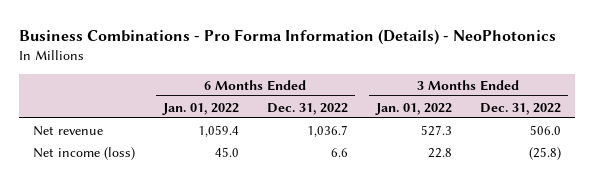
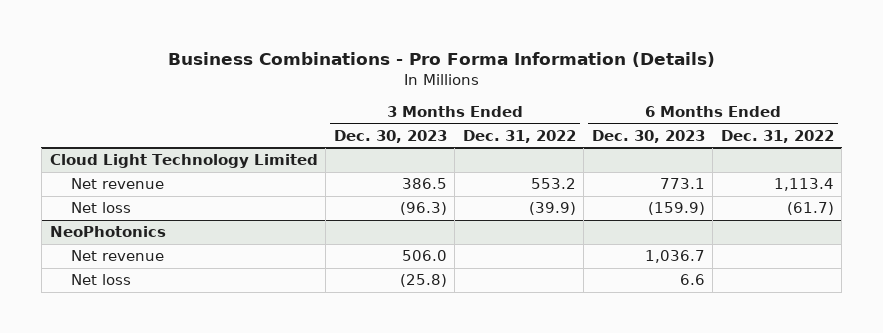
- Business Combinations - Pro Forma Information (Details) - NeoPhotonics
+ Business Combinations - Pro Forma Information (Details)
- | 6 Months Ended Jan. 01, 2022 | 6 Months Ended Dec. 31, 2022 | 3 Months Ended Jan. 01, 2022 | 3 Months Ended Dec. 31, 2022
+ | 3 Months Ended Dec. 30, 2023 | 3 Months Ended Dec. 31, 2022 | 6 Months Ended Dec. 30, 2023 | 6 Months Ended Dec. 31, 2022
- Net revenue | 1,059.4 | 1,036.7 | 527.3 | 506.0
- Net income (loss) | 45.0 | 6.6 | 22.8 | (25.8)
+ Cloud Light Technology Limited
+ Net revenue | 386.5 | 553.2 | 773.1 | 1,113.4
+ Net loss | (96.3) | (39.9) | (159.9) | (61.7)
+ NeoPhotonics
+ Net revenue | 506.0 | | 1,036.7 |
+ Net loss | (25.8) | | 6.6 |

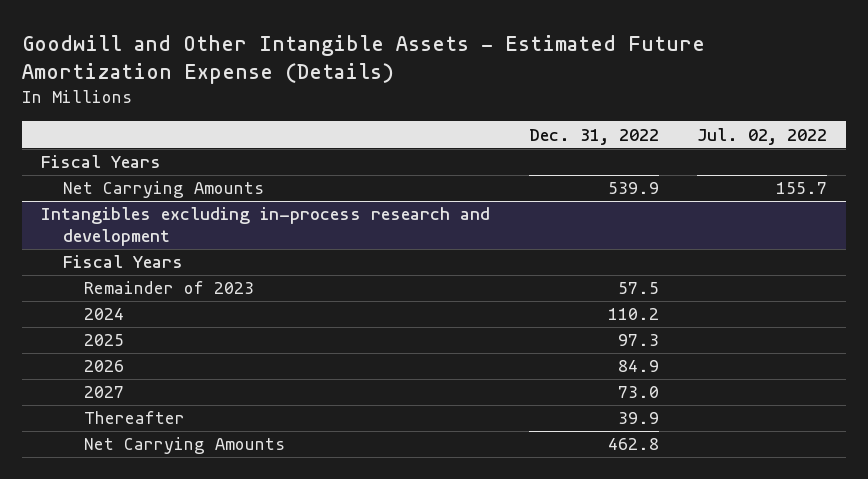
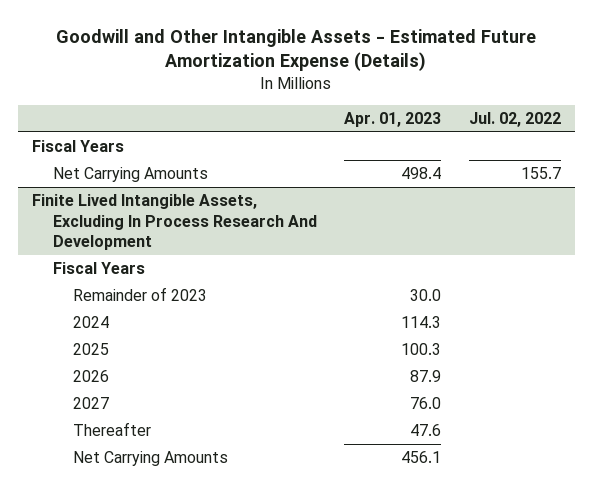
- | Dec. 31, 2022 | Jul. 02, 2022
+ | Apr. 01, 2023 | Jul. 02, 2022
- Intangibles excluding in-process research and development
+ Finite Lived Intangible Assets, Excluding In Process Research And Development

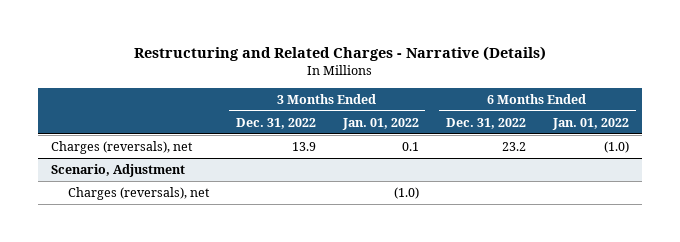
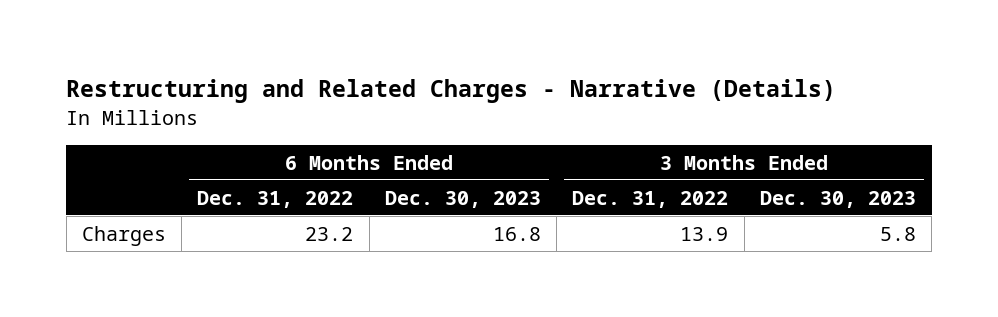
- | 3 Months Ended Dec. 31, 2022 | 3 Months Ended Jan. 01, 2022 | 6 Months Ended Dec. 31, 2022 | 6 Months Ended Jan. 01, 2022
+ | 6 Months Ended Dec. 31, 2022 | 6 Months Ended Dec. 30, 2023 | 3 Months Ended Dec. 31, 2022 | 3 Months Ended Dec. 30, 2023
- Charges (reversals), net | 13.9 | 0.1 | 23.2 | (1.0)
- Scenario, Adjustment
- Charges (reversals), net | | (1.0) | |
+ Charges | 23.2 | 16.8 | 13.9 | 5.8

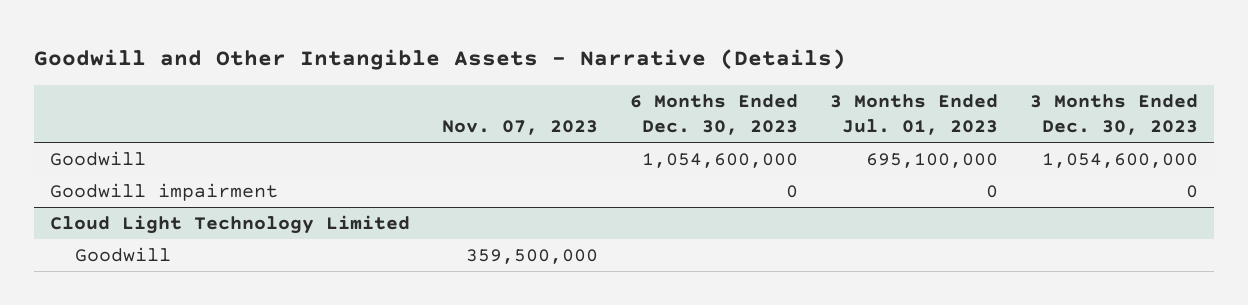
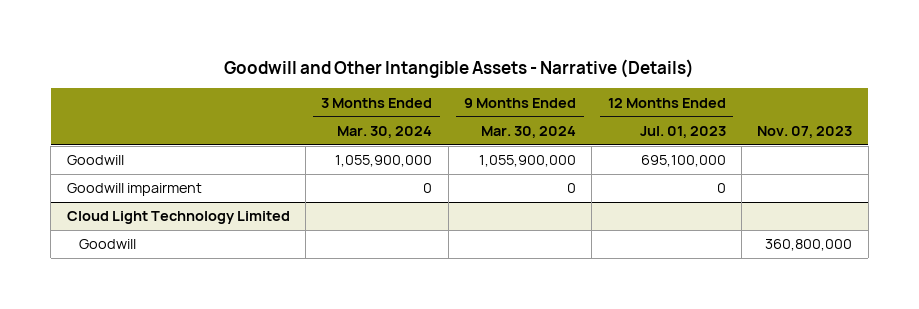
- | Nov. 07, 2023 | 6 Months Ended Dec. 30, 2023 | 3 Months Ended Jul. 01, 2023 | 3 Months Ended Dec. 30, 2023
+ | 3 Months Ended Mar. 30, 2024 | 9 Months Ended Mar. 30, 2024 | 12 Months Ended Jul. 01, 2023 | Nov. 07, 2023
@ Cloud Light Technology Limited
- Goodwill | 359,500,000 | | |
+ Goodwill | | | | 360,800,000

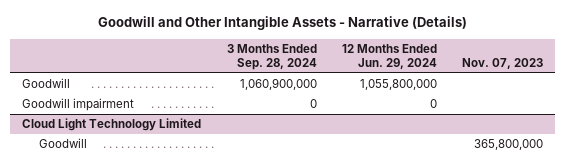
- | 3 Months Ended Mar. 30, 2024 | 9 Months Ended Mar. 30, 2024 | 12 Months Ended Jul. 01, 2023 | Nov. 07, 2023
+ | 3 Months Ended Sep. 28, 2024 | 12 Months Ended Jun. 29, 2024 | Nov. 07, 2023
@ Cloud Light Technology Limited
- Goodwill | | | | 360,800,000
+ Goodwill | | | 365,800,000

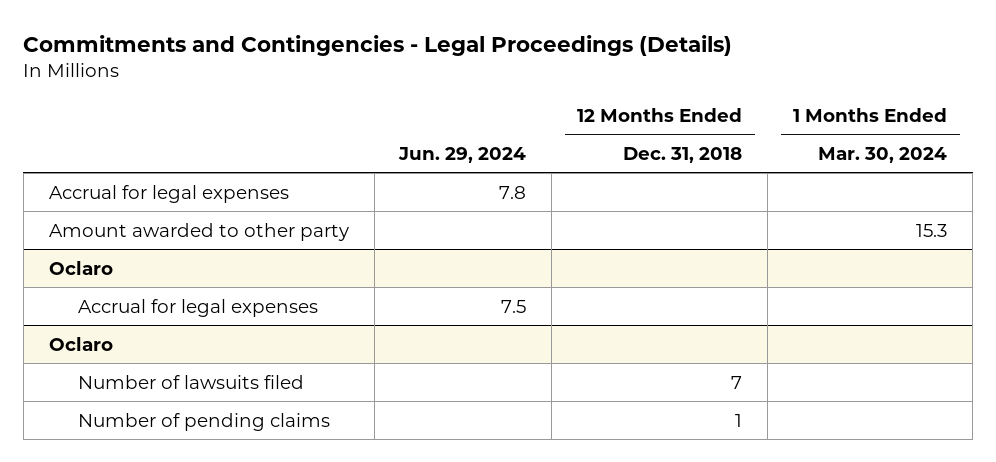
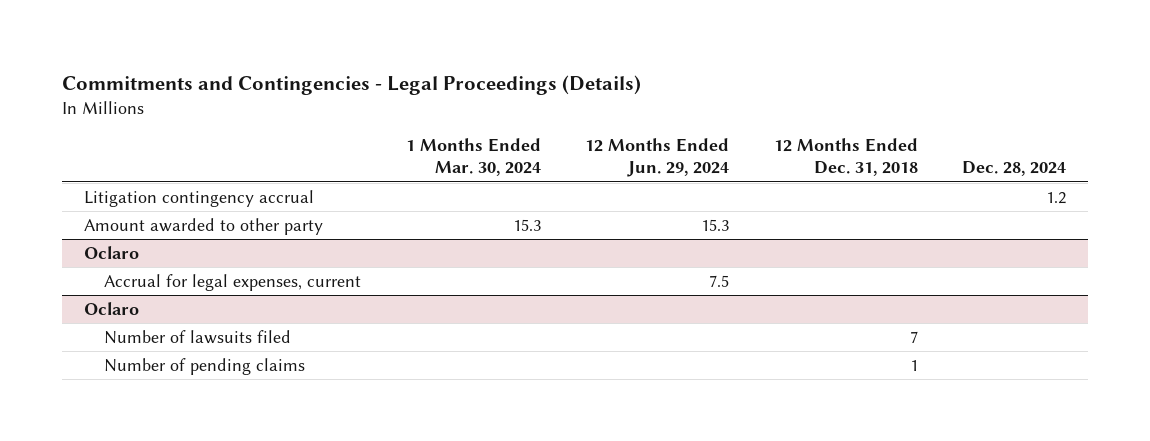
- | Jun. 29, 2024 | 12 Months Ended Dec. 31, 2018 | 1 Months Ended Mar. 30, 2024
+ | 1 Months Ended Mar. 30, 2024 | 12 Months Ended Jun. 29, 2024 | 12 Months Ended Dec. 31, 2018 | Dec. 28, 2024
- Accrual for legal expenses | 7.8 | |
+ Litigation contingency accrual | | | | 1.2
@ Oclaro
- Accrual for legal expenses | 7.5 | |
+ Accrual for legal expenses, current | | 7.5 | |

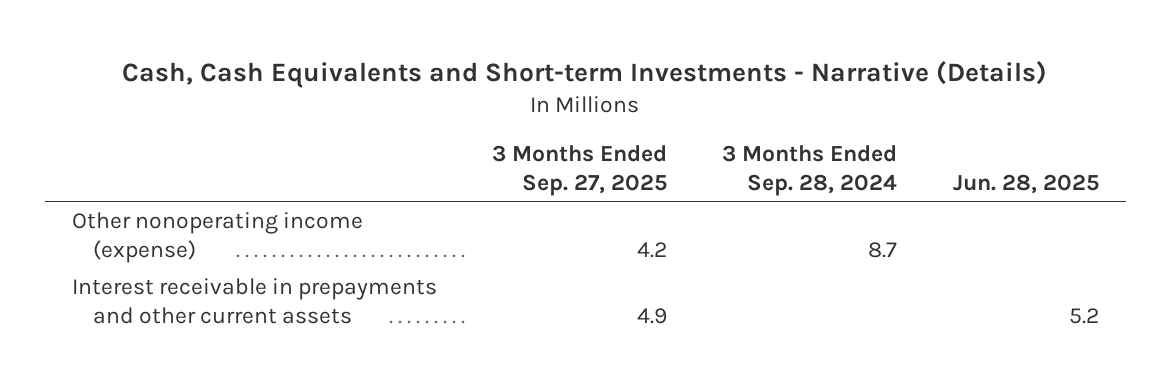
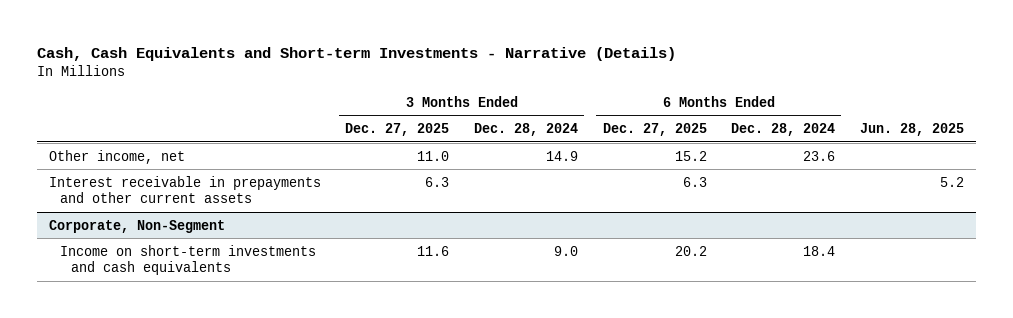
- | 3 Months Ended Sep. 27, 2025 | 3 Months Ended Sep. 28, 2024 | Jun. 28, 2025
+ | 3 Months Ended Dec. 27, 2025 | 3 Months Ended Dec. 28, 2024 | 6 Months Ended Dec. 27, 2025 | 6 Months Ended Dec. 28, 2024 | Jun. 28, 2025
- Other nonoperating income (expense) | 4.2 | 8.7 |
+ Other income, net | 11.0 | 14.9 | 15.2 | 23.6 |
+ Corporate, Non-Segment
+ Income on short-term investments and cash equivalents | 11.6 | 9.0 | 20.2 | 18.4 |

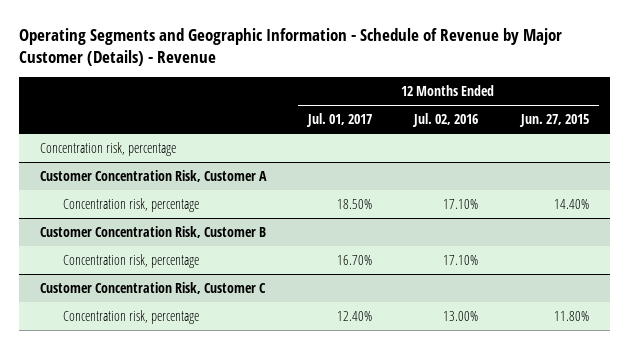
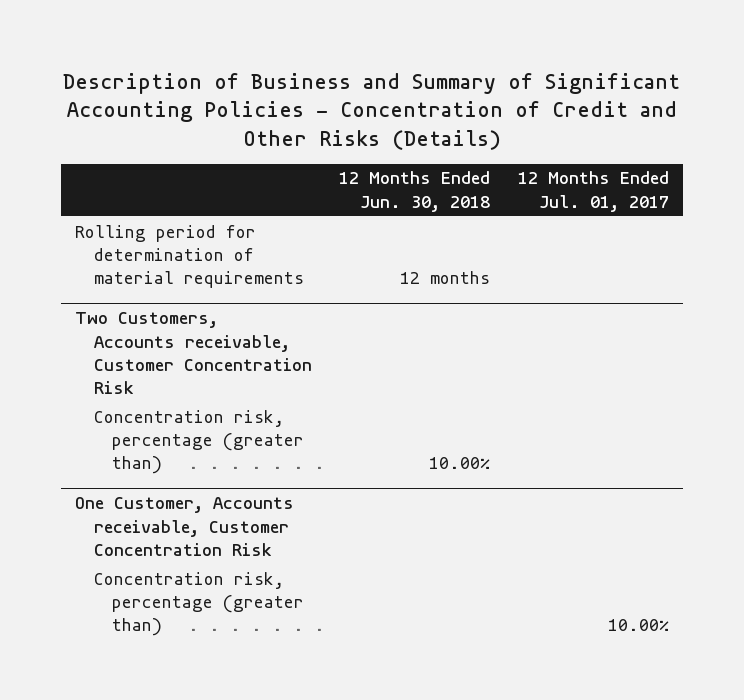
- Operating Segments and Geographic Information - Schedule of Revenue by Major Customer (Details) - Revenue
+ Description of Business and Summary of Significant Accounting Policies - Concentration of Credit and Other Risks (Details)
- | 12 Months Ended Jul. 01, 2017 | 12 Months Ended Jul. 02, 2016 | 12 Months Ended Jun. 27, 2015
+ | 12 Months Ended Jun. 30, 2018 | 12 Months Ended Jul. 01, 2017
- Concentration risk, percentage
- Customer Concentration Risk, Customer A
- Concentration risk, percentage | 18.50% | 17.10% | 14.40%
- Customer Concentration Risk, Customer B
- Concentration risk, percentage | 16.70% | 17.10% |
- Customer Concentration Risk, Customer C
- Concentration risk, percentage | 12.40% | 13.00% | 11.80%
+ Rolling period for determination of material requirements | 12 months |
+ Two Customers, Accounts receivable, Customer Concentration Risk
+ Concentration risk, percentage (greater than) | 10.00% |
+ One Customer, Accounts receivable, Customer Concentration Risk
+ Concentration risk, percentage (greater than) | | 10.00%

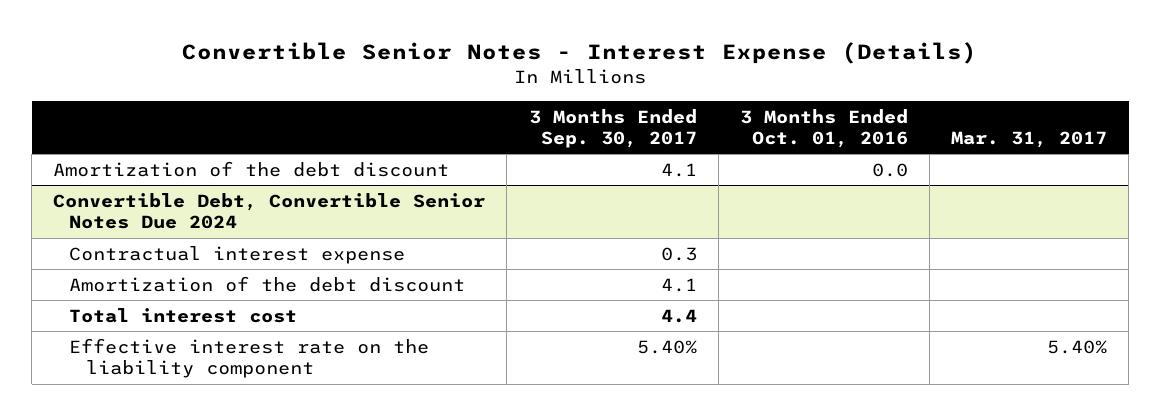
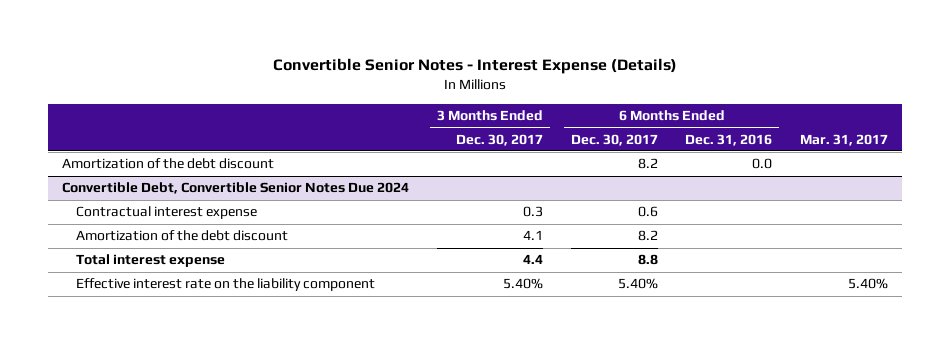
- | 3 Months Ended Sep. 30, 2017 | 3 Months Ended Oct. 01, 2016 | Mar. 31, 2017
+ | 3 Months Ended Dec. 30, 2017 | 6 Months Ended Dec. 30, 2017 | 6 Months Ended Dec. 31, 2016 | Mar. 31, 2017
@ Convertible Debt, Convertible Senior Notes Due 2024
- Total interest cost | 4.4 | |
+ Total interest expense | 4.4 | 8.8 | |

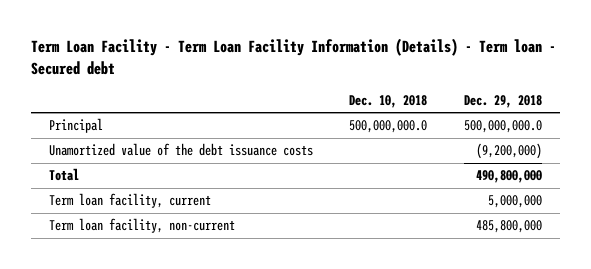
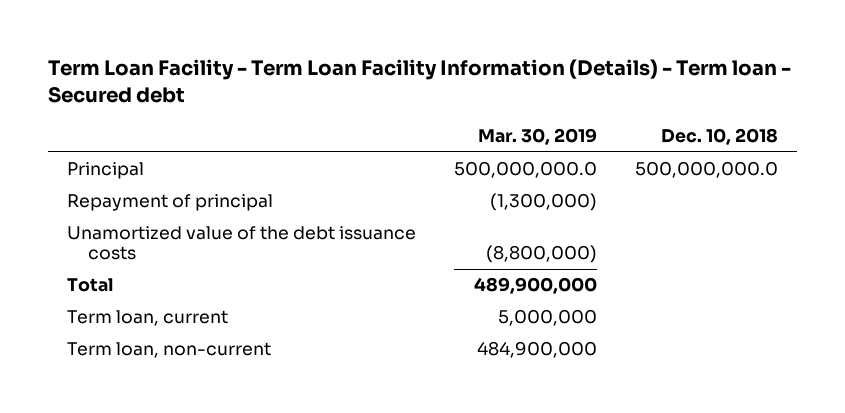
- | Dec. 10, 2018 | Dec. 29, 2018
+ | Mar. 30, 2019 | Dec. 10, 2018
+ Repayment of principal | (1,300,000) |
- Term loan facility, current | | 5,000,000
- Term loan facility, non-current | | 485,800,000
+ Term loan, current | 5,000,000 |
+ Term loan, non-current | 484,900,000 |

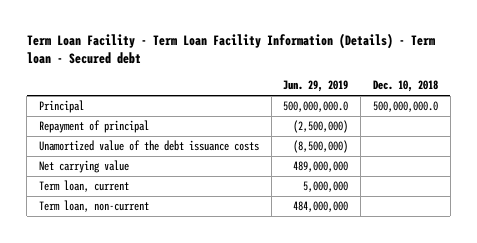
- | Mar. 30, 2019 | Dec. 10, 2018
+ | Jun. 29, 2019 | Dec. 10, 2018
- Total | 489,900,000 |
+ Net carrying value | 489,000,000 |

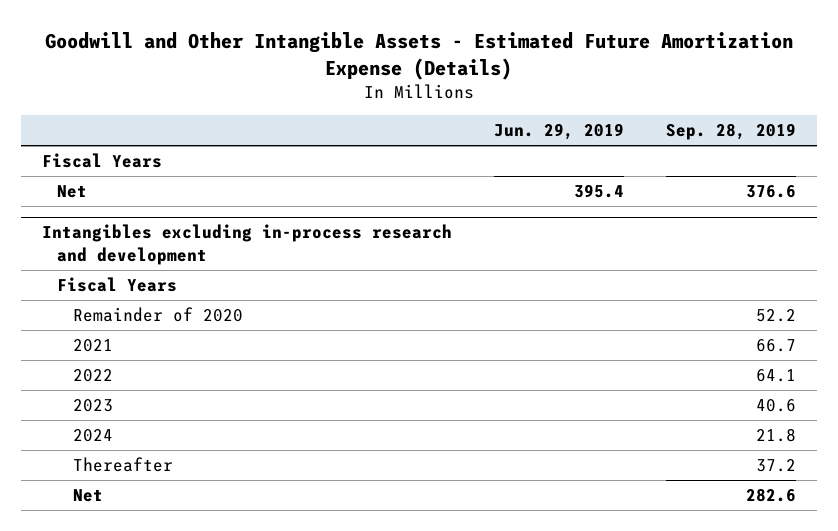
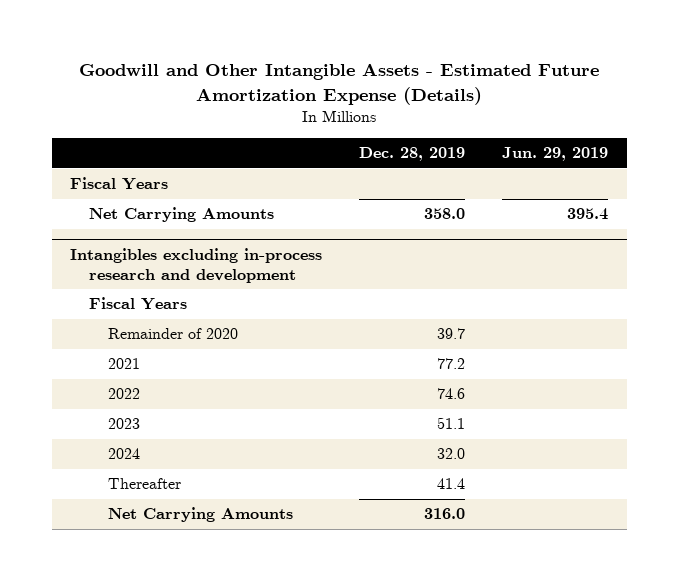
- | Jun. 29, 2019 | Sep. 28, 2019
+ | Dec. 28, 2019 | Jun. 29, 2019
- Net | 395.4 | 376.6
+ Net Carrying Amounts | 358.0 | 395.4
@ Intangibles excluding in-process research and development
- Net | | 282.6
+ Net Carrying Amounts | 316.0 |

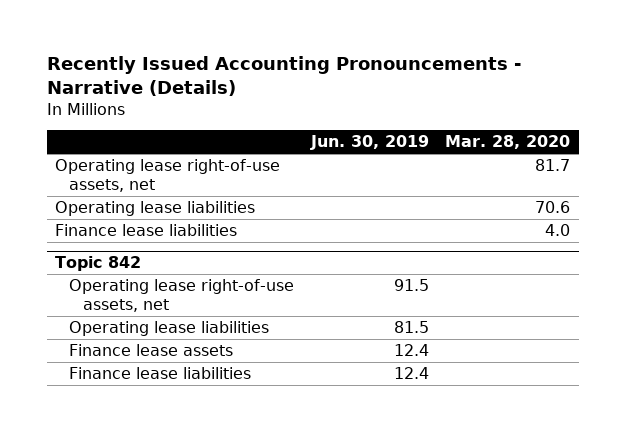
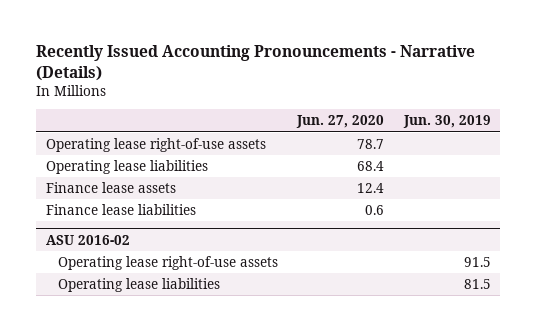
- | Jun. 30, 2019 | Mar. 28, 2020
+ | Jun. 27, 2020 | Jun. 30, 2019
- Operating lease right-of-use assets, net | | 81.7
+ Operating lease right-of-use assets | 78.7 |
+ Finance lease assets | 12.4 |
- Topic 842
- Operating lease right-of-use assets, net | 91.5 |
+ ASU 2016-02
+ Operating lease right-of-use assets | | 91.5
- Finance lease assets | 12.4 |
- Finance lease liabilities | 12.4 |

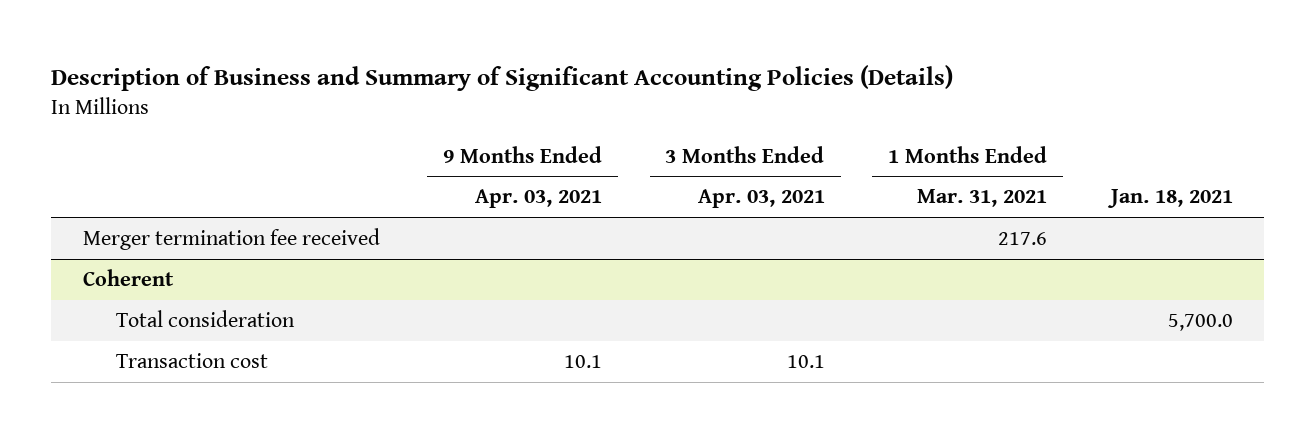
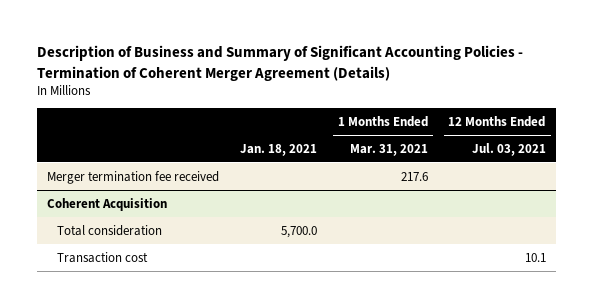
- Description of Business and Summary of Significant Accounting Policies (Details)
+ Description of Business and Summary of Significant Accounting Policies - Termination of Coherent Merger Agreement (Details)
- | 9 Months Ended Apr. 03, 2021 | 3 Months Ended Apr. 03, 2021 | 1 Months Ended Mar. 31, 2021 | Jan. 18, 2021
+ | Jan. 18, 2021 | 1 Months Ended Mar. 31, 2021 | 12 Months Ended Jul. 03, 2021
- Coherent
+ Coherent Acquisition

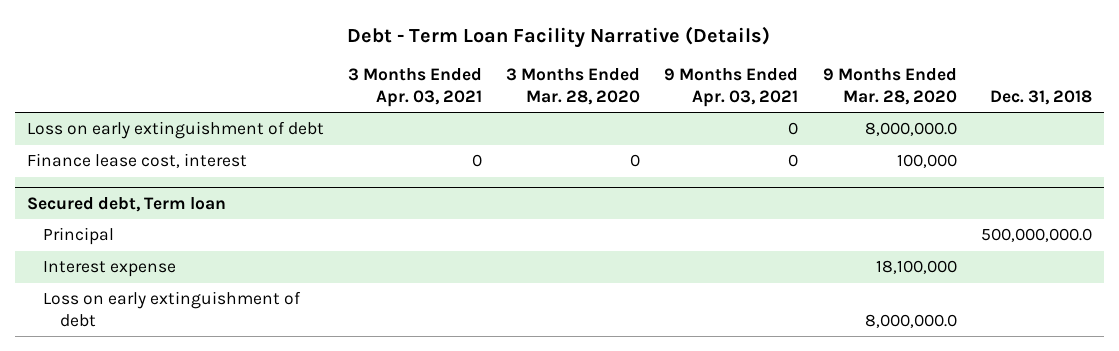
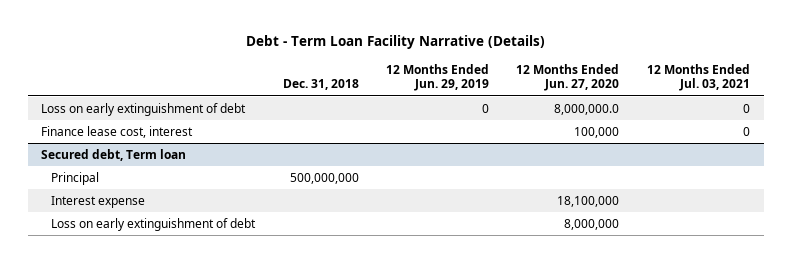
- | 3 Months Ended Apr. 03, 2021 | 3 Months Ended Mar. 28, 2020 | 9 Months Ended Apr. 03, 2021 | 9 Months Ended Mar. 28, 2020 | Dec. 31, 2018
+ | Dec. 31, 2018 | 12 Months Ended Jun. 29, 2019 | 12 Months Ended Jun. 27, 2020 | 12 Months Ended Jul. 03, 2021
@ Secured debt, Term loan
- Principal | | | | | 500,000,000.0
+ Principal | 500,000,000 | | |

